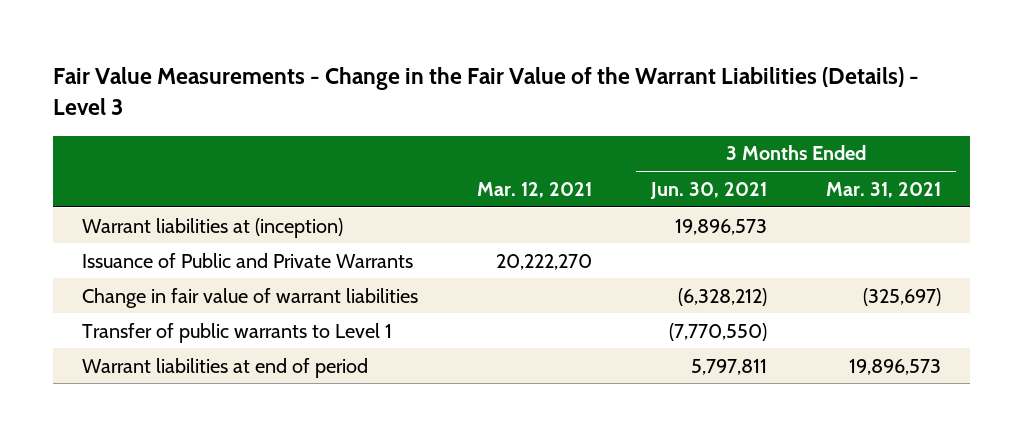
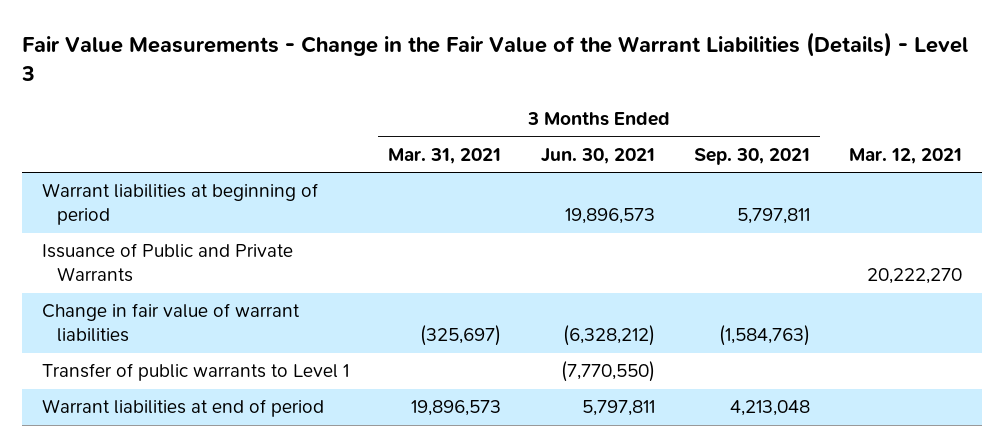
- | Mar. 12, 2021 | 3 Months Ended Jun. 30, 2021 | 3 Months Ended Mar. 31, 2021
+ | 3 Months Ended Mar. 31, 2021 | 3 Months Ended Jun. 30, 2021 | 3 Months Ended Sep. 30, 2021 | Mar. 12, 2021
- Warrant liabilities at (inception) | | 19,896,573 |
+ Warrant liabilities at beginning of period | | 19,896,573 | 5,797,811 |

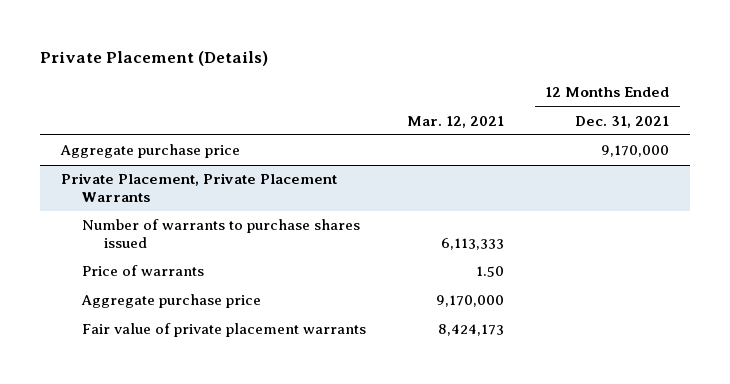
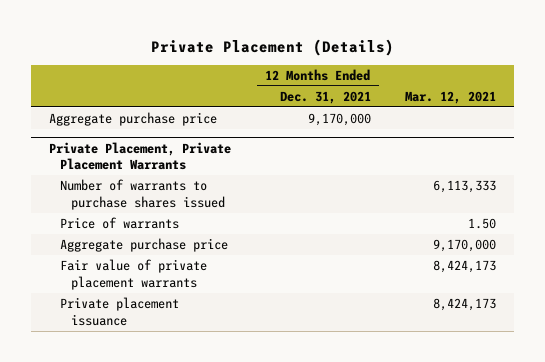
- | Mar. 12, 2021 | 12 Months Ended Dec. 31, 2021
+ | 12 Months Ended Dec. 31, 2021 | Mar. 12, 2021
@ Private Placement, Private Placement Warrants
+ Private placement issuance | | 8,424,173

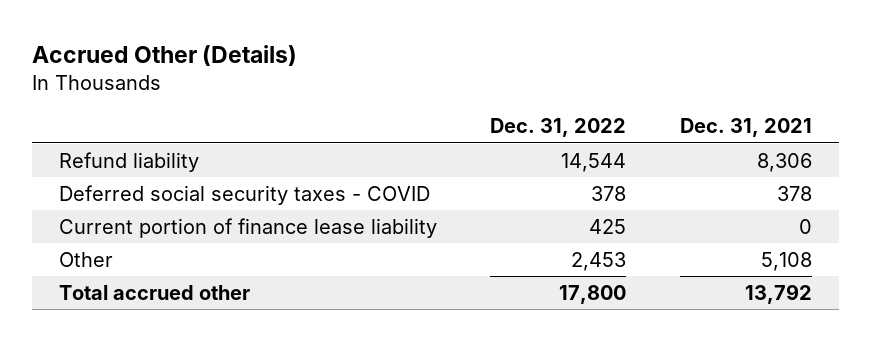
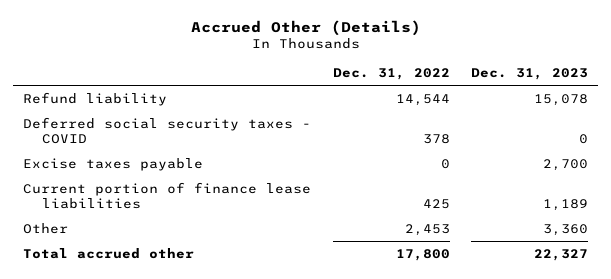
- | Dec. 31, 2022 | Dec. 31, 2021
+ | Dec. 31, 2022 | Dec. 31, 2023
- Current portion of finance lease liability | 425 | 0
+ Excise taxes payable | 0 | 2,700
+ Current portion of finance lease liabilities | 425 | 1,189

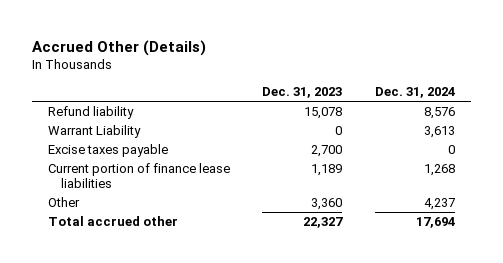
- | Dec. 31, 2022 | Dec. 31, 2023
+ | Dec. 31, 2023 | Dec. 31, 2024
- Deferred social security taxes - COVID | 378 | 0
+ Warrant Liability | 0 | 3,613

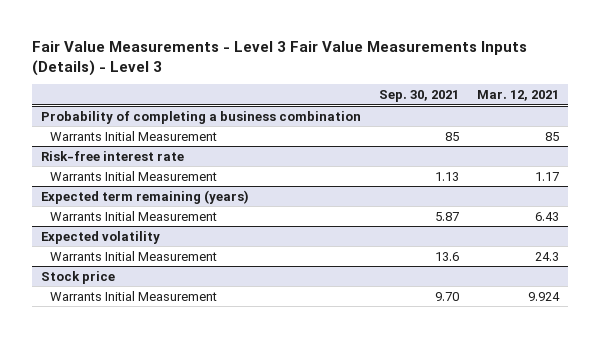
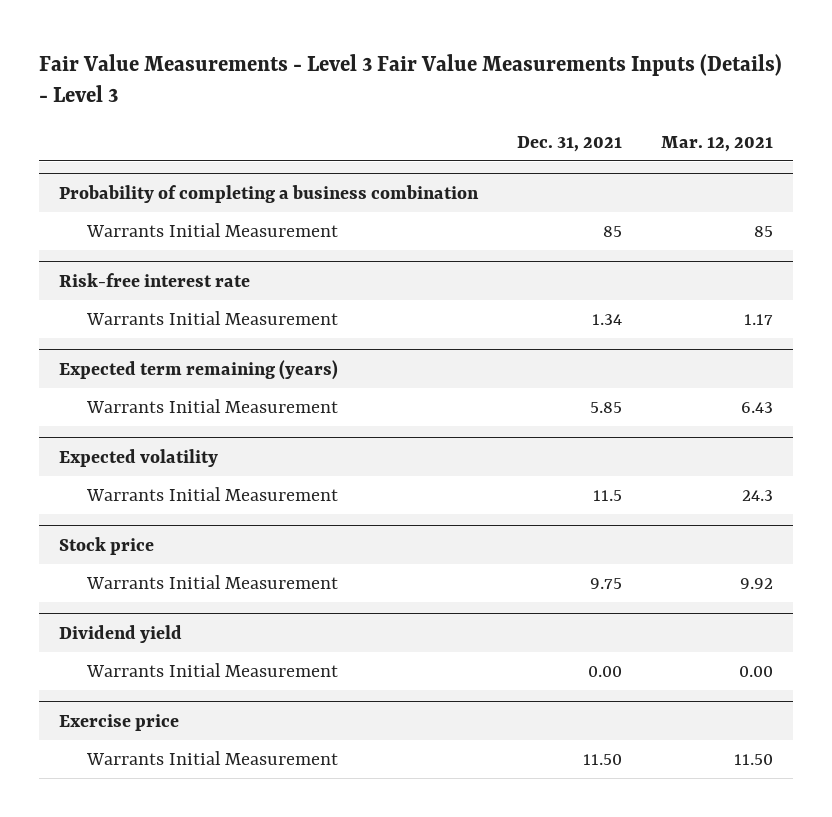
- | Sep. 30, 2021 | Mar. 12, 2021
+ | Dec. 31, 2021 | Mar. 12, 2021
@ Stock price
- Warrants Initial Measurement | 9.70 | 9.924
+ Warrants Initial Measurement | 9.75 | 9.92
+ Dividend yield
+ Warrants Initial Measurement | 0.00 | 0.00
+ Exercise price
+ Warrants Initial Measurement | 11.50 | 11.50

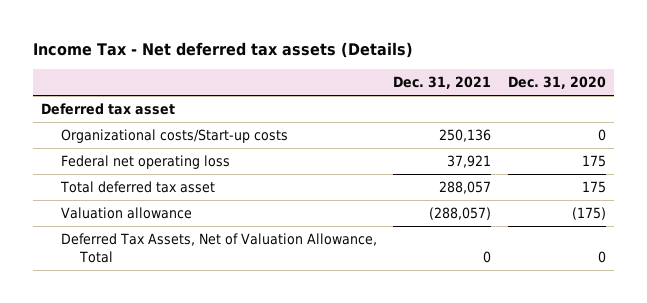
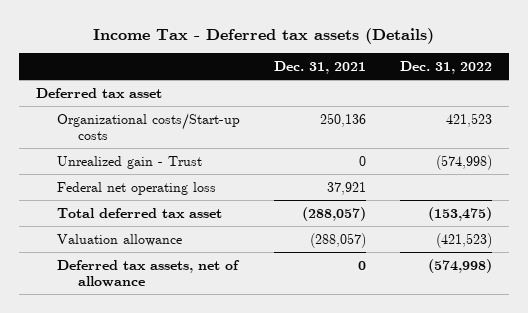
- Income Tax - Net deferred tax assets (Details)
+ Income Tax - Deferred tax assets (Details)
- | Dec. 31, 2021 | Dec. 31, 2020
+ | Dec. 31, 2021 | Dec. 31, 2022
+ Unrealized gain - Trust | 0 | (574,998)
- Total deferred tax asset | 288,057 | 175
+ Total deferred tax asset | (288,057) | (153,475)
- Deferred Tax Assets, Net of Valuation Allowance, Total | 0 | 0
+ Deferred tax assets, net of allowance | 0 | (574,998)

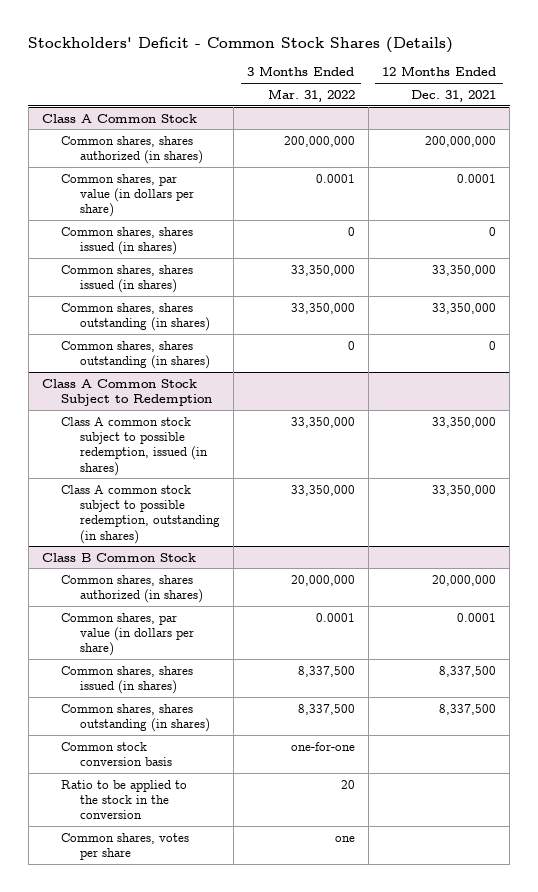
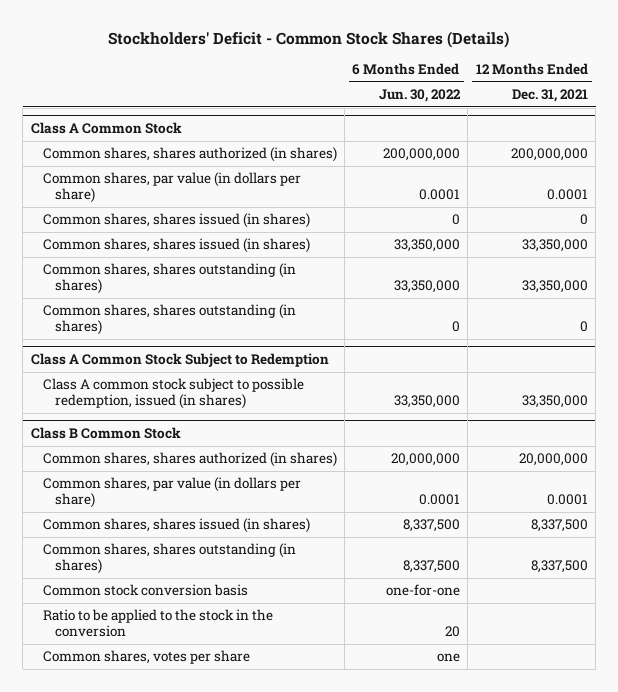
- | 3 Months Ended Mar. 31, 2022 | 12 Months Ended Dec. 31, 2021
+ | 6 Months Ended Jun. 30, 2022 | 12 Months Ended Dec. 31, 2021
@ Class A Common Stock Subject to Redemption
- Class A common stock subject to possible redemption, outstanding (in shares) | 33,350,000 | 33,350,000

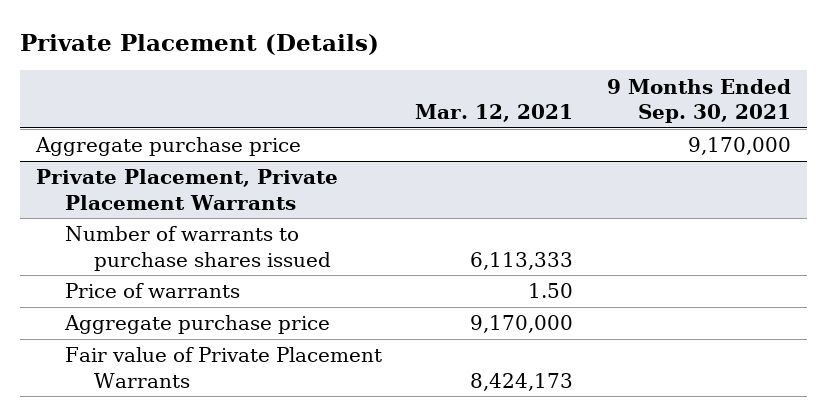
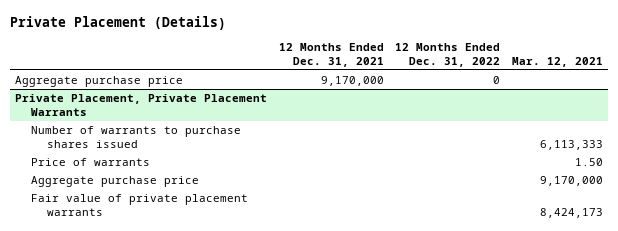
- | Mar. 12, 2021 | 9 Months Ended Sep. 30, 2021
+ | 12 Months Ended Dec. 31, 2021 | 12 Months Ended Dec. 31, 2022 | Mar. 12, 2021
@ Private Placement, Private Placement Warrants
- Fair value of Private Placement Warrants | 8,424,173 |
+ Fair value of private placement warrants | | | 8,424,173

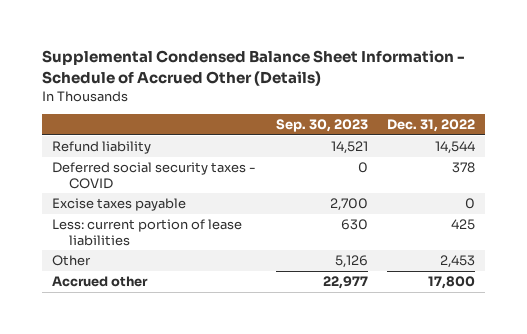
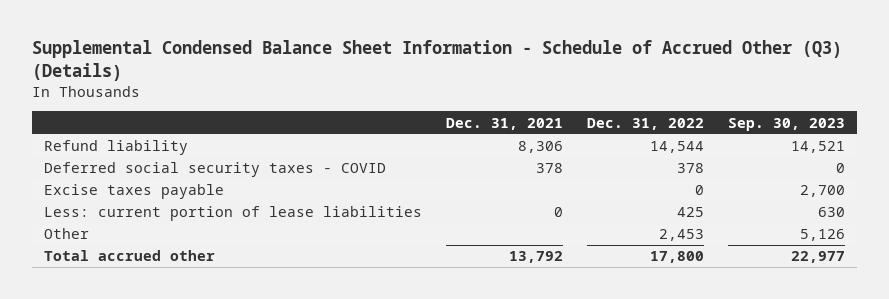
- Supplemental Condensed Balance Sheet Information - Schedule of Accrued Other (Details)
+ Supplemental Condensed Balance Sheet Information - Schedule of Accrued Other (Q3) (Details)
- | Sep. 30, 2023 | Dec. 31, 2022
+ | Dec. 31, 2021 | Dec. 31, 2022 | Sep. 30, 2023
- Accrued other | 22,977 | 17,800
+ Total accrued other | 13,792 | 17,800 | 22,977

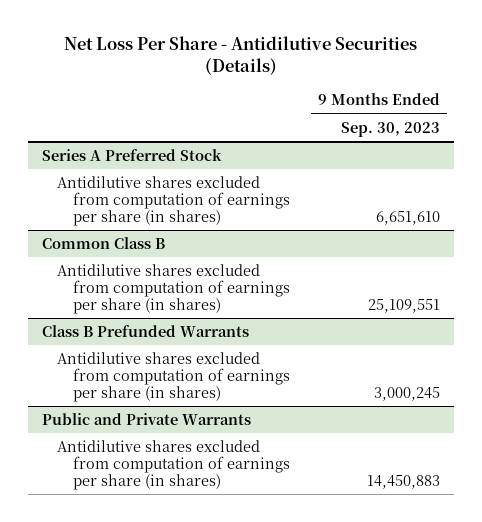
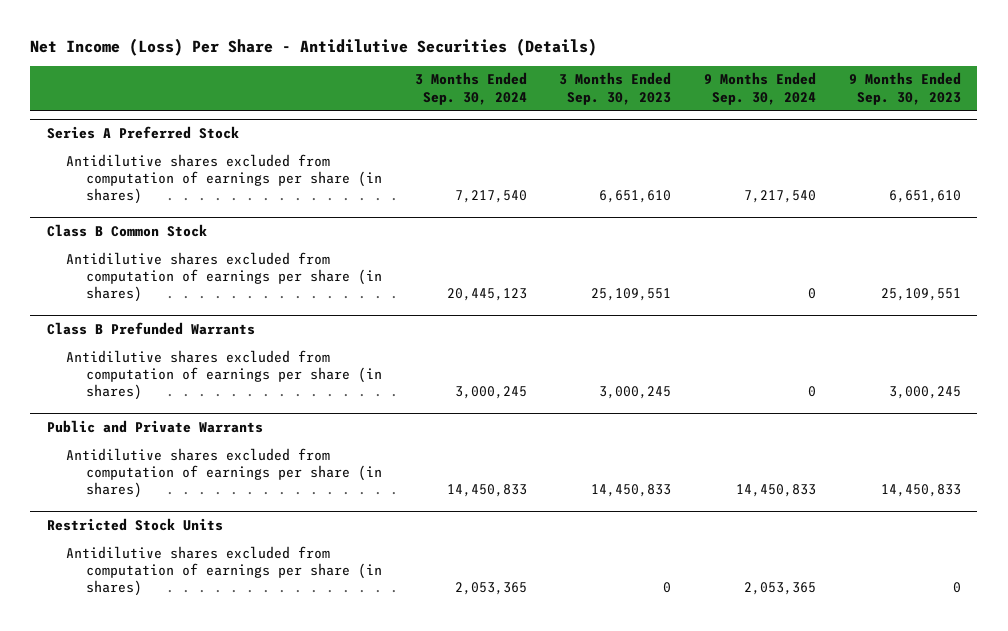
- Net Loss Per Share - Antidilutive Securities (Details)
+ Net Income (Loss) Per Share - Antidilutive Securities (Details)
- | 9 Months Ended Sep. 30, 2023
+ | 3 Months Ended Sep. 30, 2024 | 3 Months Ended Sep. 30, 2023 | 9 Months Ended Sep. 30, 2024 | 9 Months Ended Sep. 30, 2023
- Common Class B
+ Class B Common Stock
@ Public and Private Warrants
- Antidilutive shares excluded from computation of earnings per share (in shares) | 14,450,883
+ Antidilutive shares excluded from computation of earnings per share (in shares) | 14,450,833 | 14,450,833 | 14,450,833 | 14,450,833
+ Restricted Stock Units
+ Antidilutive shares excluded from computation of earnings per share (in shares) | 2,053,365 | 0 | 2,053,365 | 0

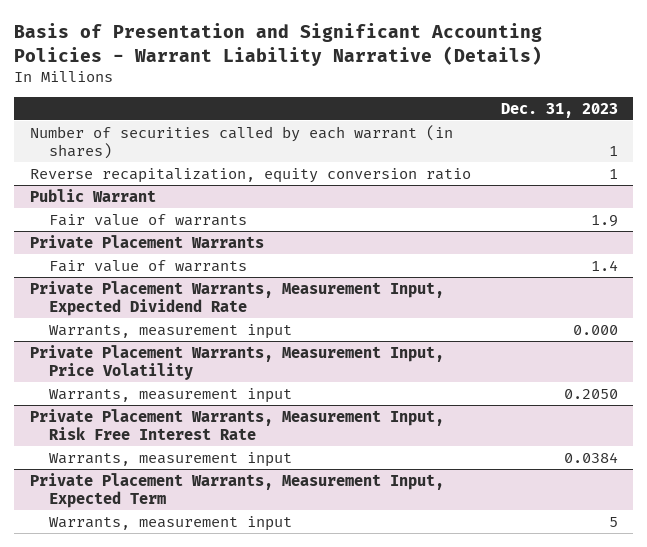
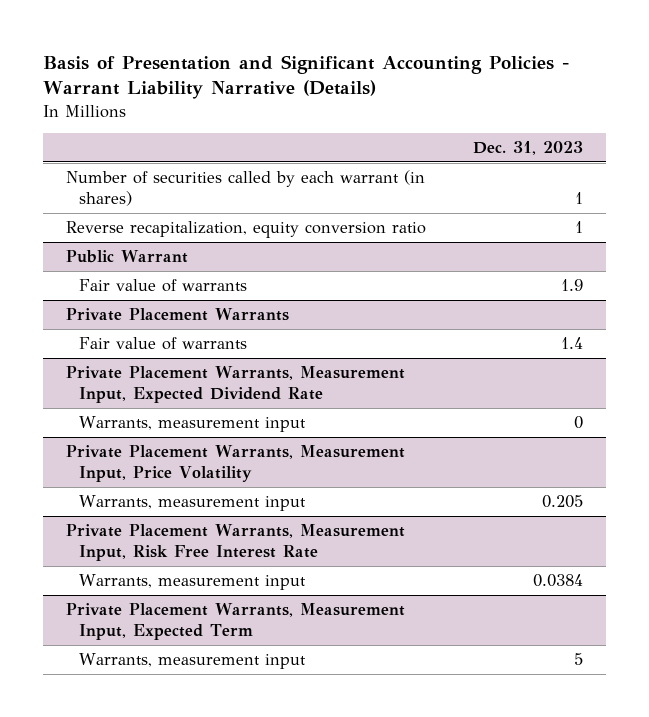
@ Private Placement Warrants, Measurement Input, Expected Dividend Rate
- Warrants, measurement input | 0.000
+ Warrants, measurement input | 0
@ Private Placement Warrants, Measurement Input, Price Volatility
- Warrants, measurement input | 0.2050
+ Warrants, measurement input | 0.205

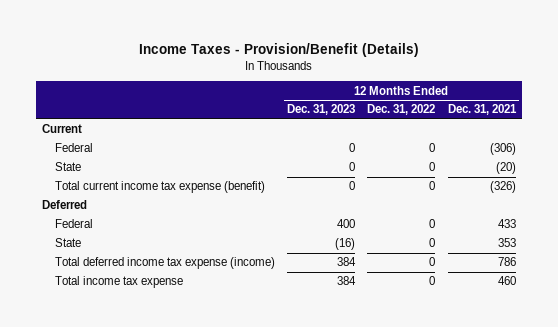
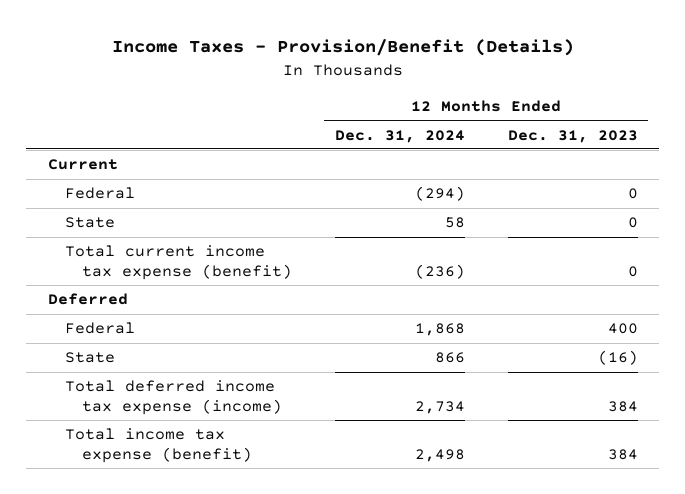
- | 12 Months Ended Dec. 31, 2023 | 12 Months Ended Dec. 31, 2022 | 12 Months Ended Dec. 31, 2021
+ | 12 Months Ended Dec. 31, 2024 | 12 Months Ended Dec. 31, 2023
- Total income tax expense | 384 | 0 | 460
+ Total income tax expense (benefit) | 2,498 | 384

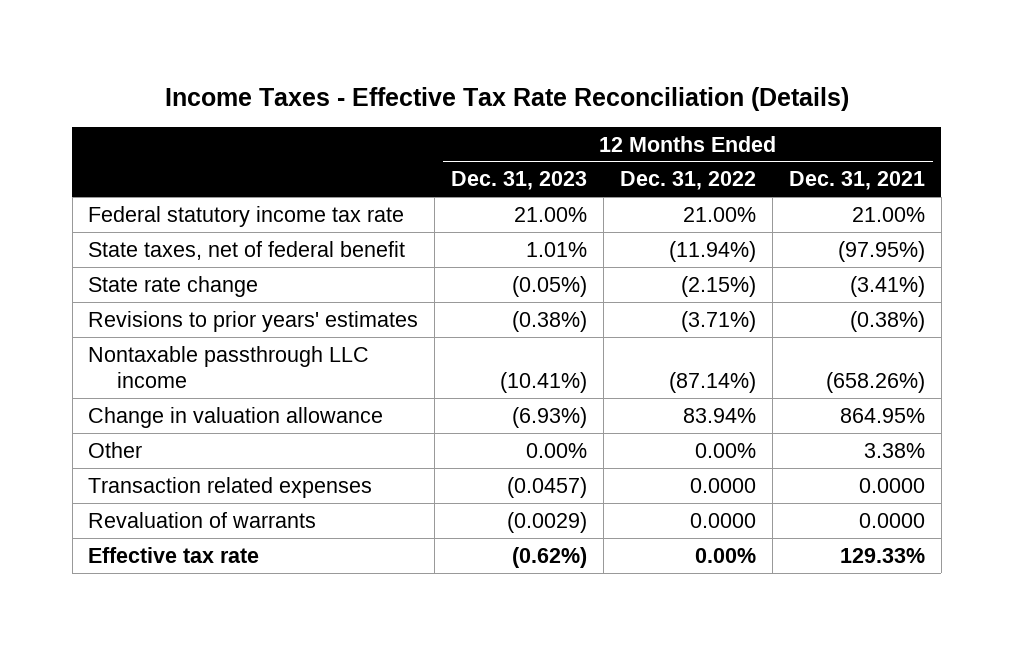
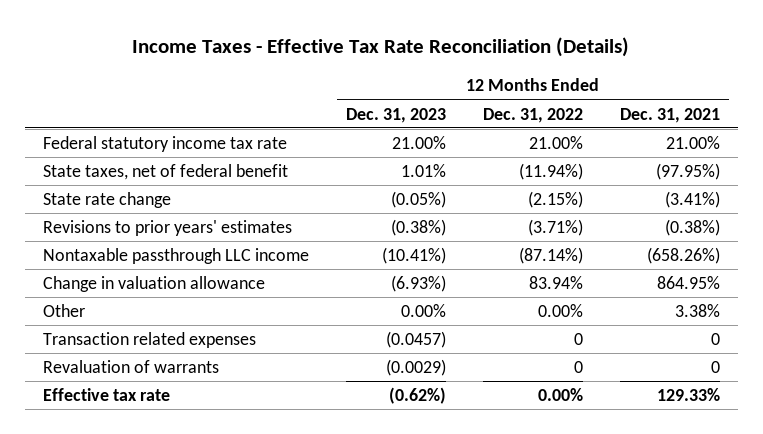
- Transaction related expenses | (0.0457) | 0.0000 | 0.0000
- Revaluation of warrants | (0.0029) | 0.0000 | 0.0000
+ Transaction related expenses | (0.0457) | 0 | 0
+ Revaluation of warrants | (0.0029) | 0 | 0

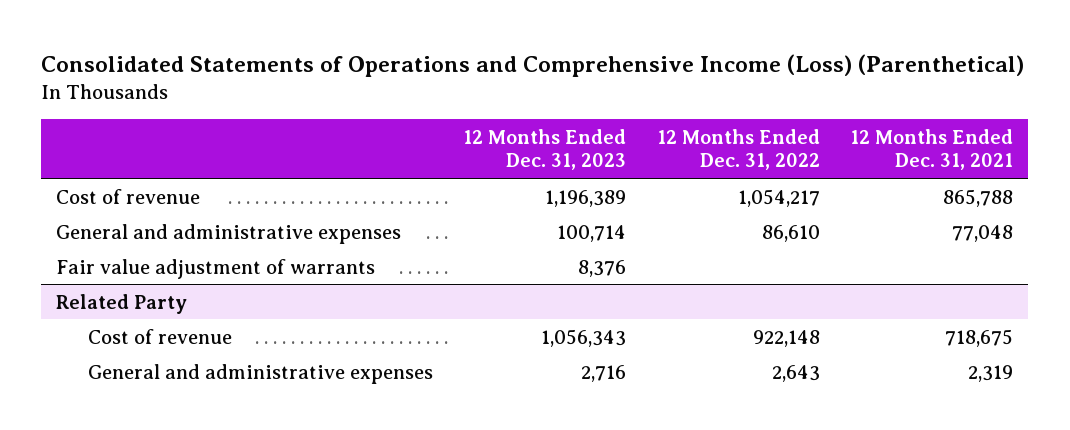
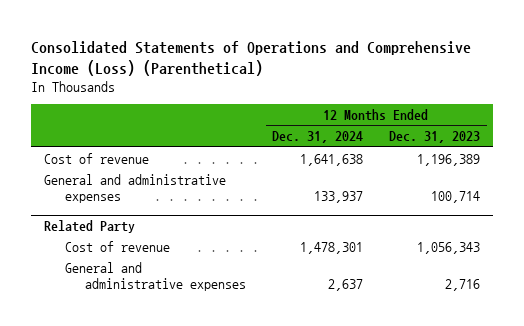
- | 12 Months Ended Dec. 31, 2023 | 12 Months Ended Dec. 31, 2022 | 12 Months Ended Dec. 31, 2021
+ | 12 Months Ended Dec. 31, 2024 | 12 Months Ended Dec. 31, 2023
- Fair value adjustment of warrants | 8,376 | |

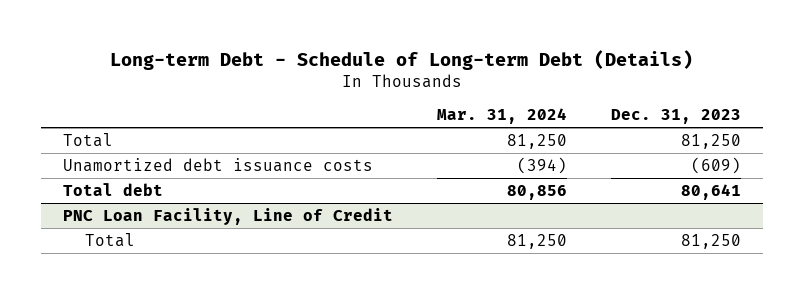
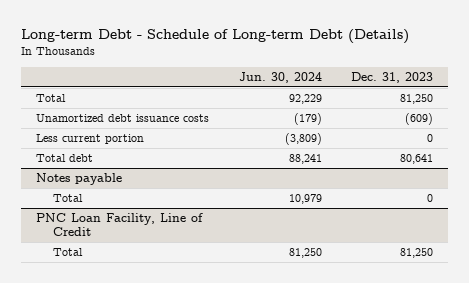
- | Mar. 31, 2024 | Dec. 31, 2023
+ | Jun. 30, 2024 | Dec. 31, 2023
+ Less current portion | (3,809) | 0
+ Notes payable
+ Total | 10,979 | 0

